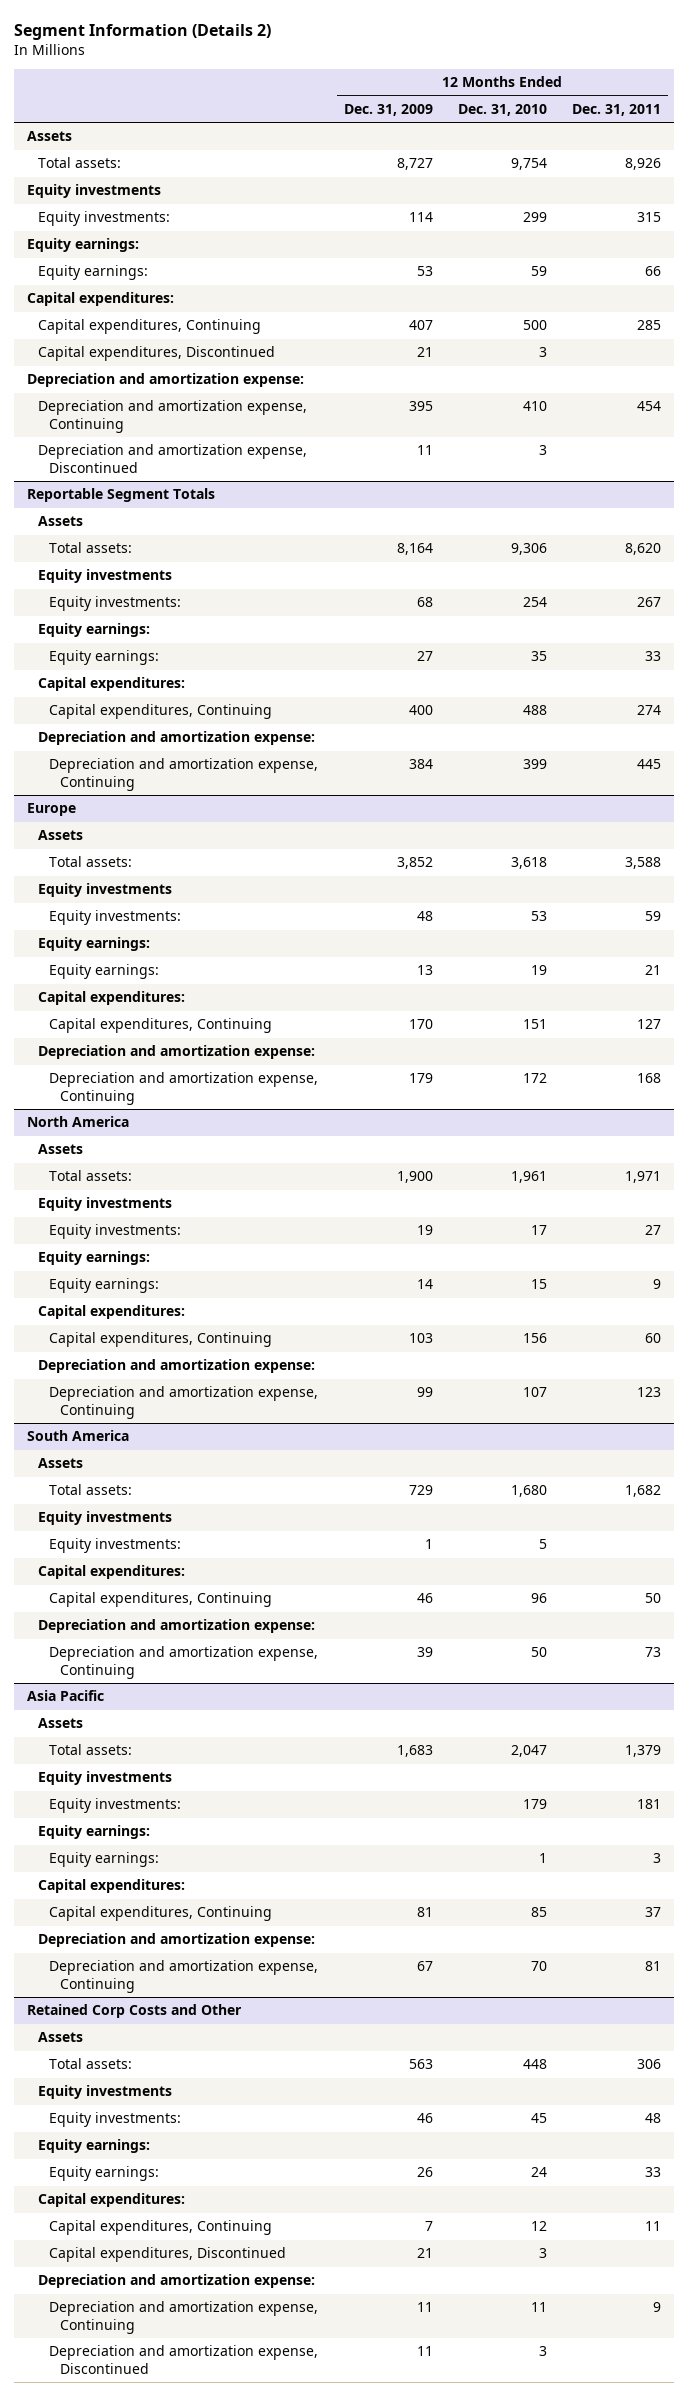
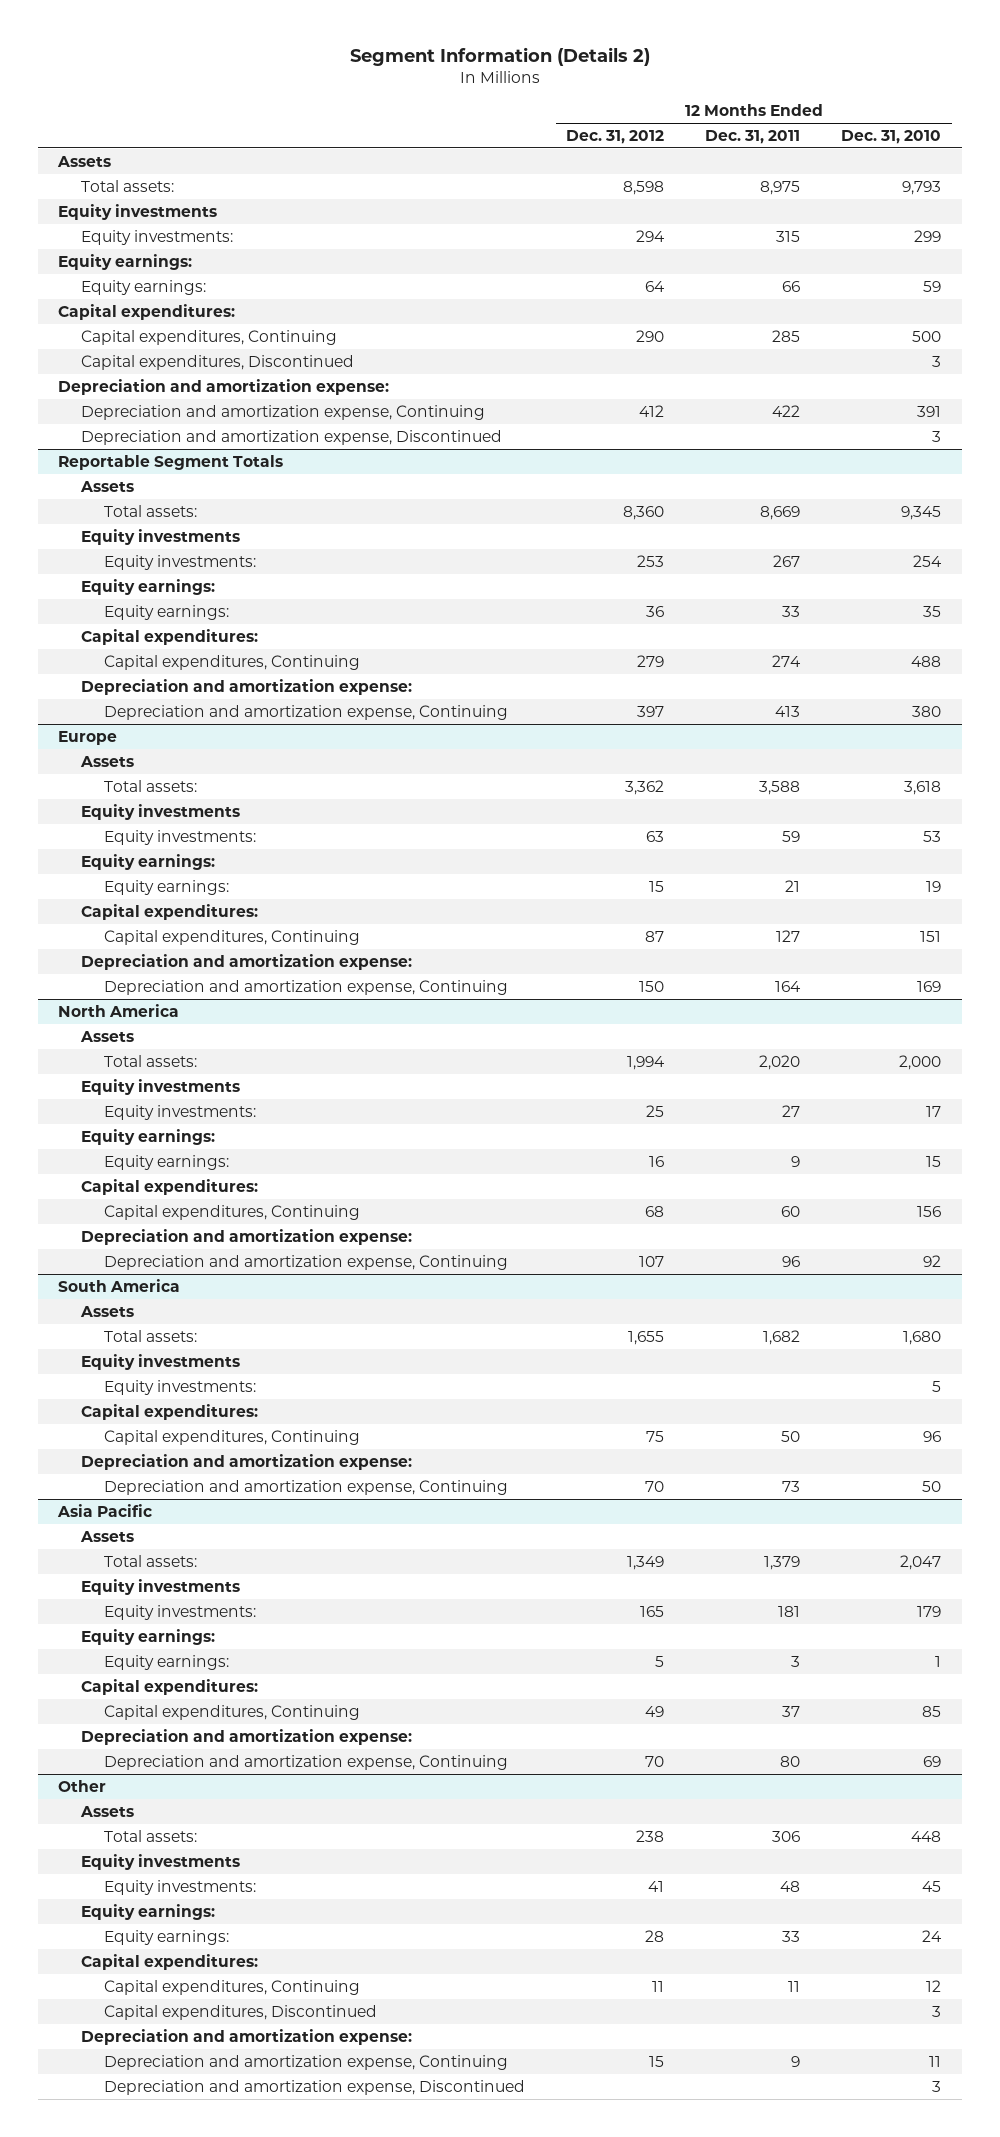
- | 12 Months Ended Dec. 31, 2009 | 12 Months Ended Dec. 31, 2010 | 12 Months Ended Dec. 31, 2011
+ | 12 Months Ended Dec. 31, 2012 | 12 Months Ended Dec. 31, 2011 | 12 Months Ended Dec. 31, 2010
- Total assets: | 8,727 | 9,754 | 8,926
+ Total assets: | 8,598 | 8,975 | 9,793
- Depreciation and amortization expense, Continuing | 395 | 410 | 454
+ Depreciation and amortization expense, Continuing | 412 | 422 | 391
@ Reportable Segment Totals
- Total assets: | 8,164 | 9,306 | 8,620
+ Total assets: | 8,360 | 8,669 | 9,345
- Depreciation and amortization expense, Continuing | 384 | 399 | 445
+ Depreciation and amortization expense, Continuing | 397 | 413 | 380
@ Europe
- Depreciation and amortization expense, Continuing | 179 | 172 | 168
+ Depreciation and amortization expense, Continuing | 150 | 164 | 169
@ North America
- Total assets: | 1,900 | 1,961 | 1,971
+ Total assets: | 1,994 | 2,020 | 2,000
- Depreciation and amortization expense, Continuing | 99 | 107 | 123
+ Depreciation and amortization expense, Continuing | 107 | 96 | 92
@ Asia Pacific
- Depreciation and amortization expense, Continuing | 67 | 70 | 81
- Retained Corp Costs and Other
@ Asia Pacific
+ Depreciation and amortization expense, Continuing | 70 | 80 | 69
+ Other

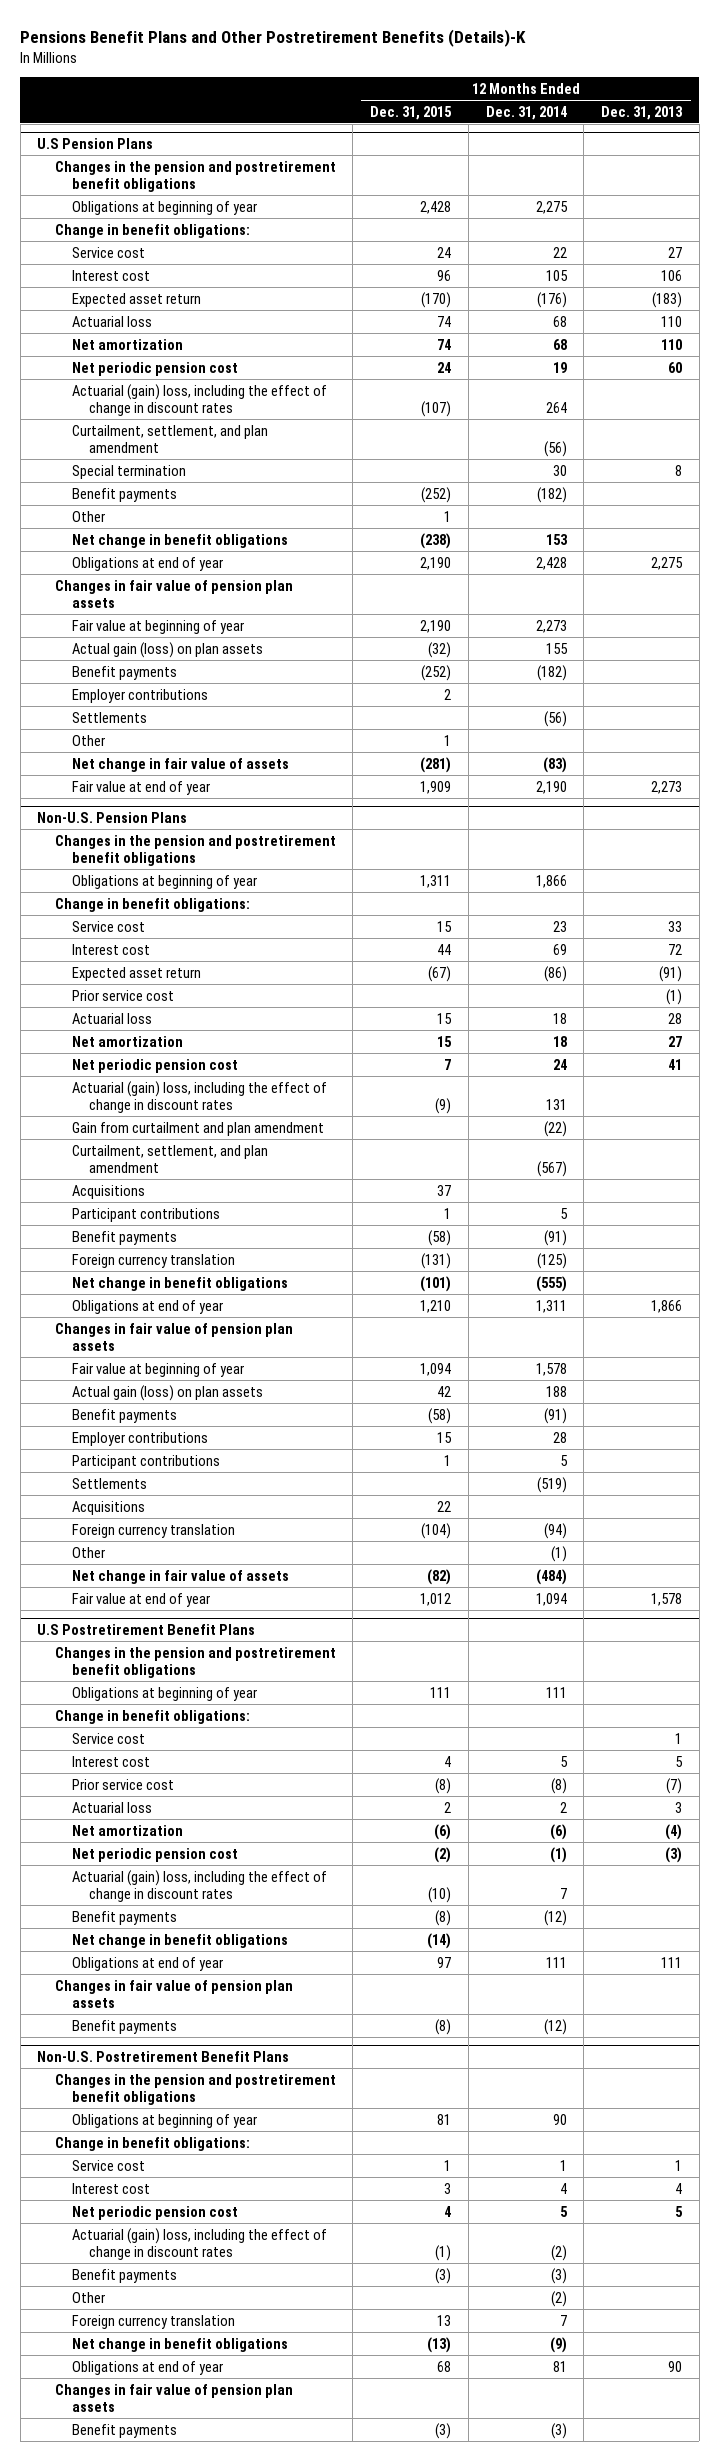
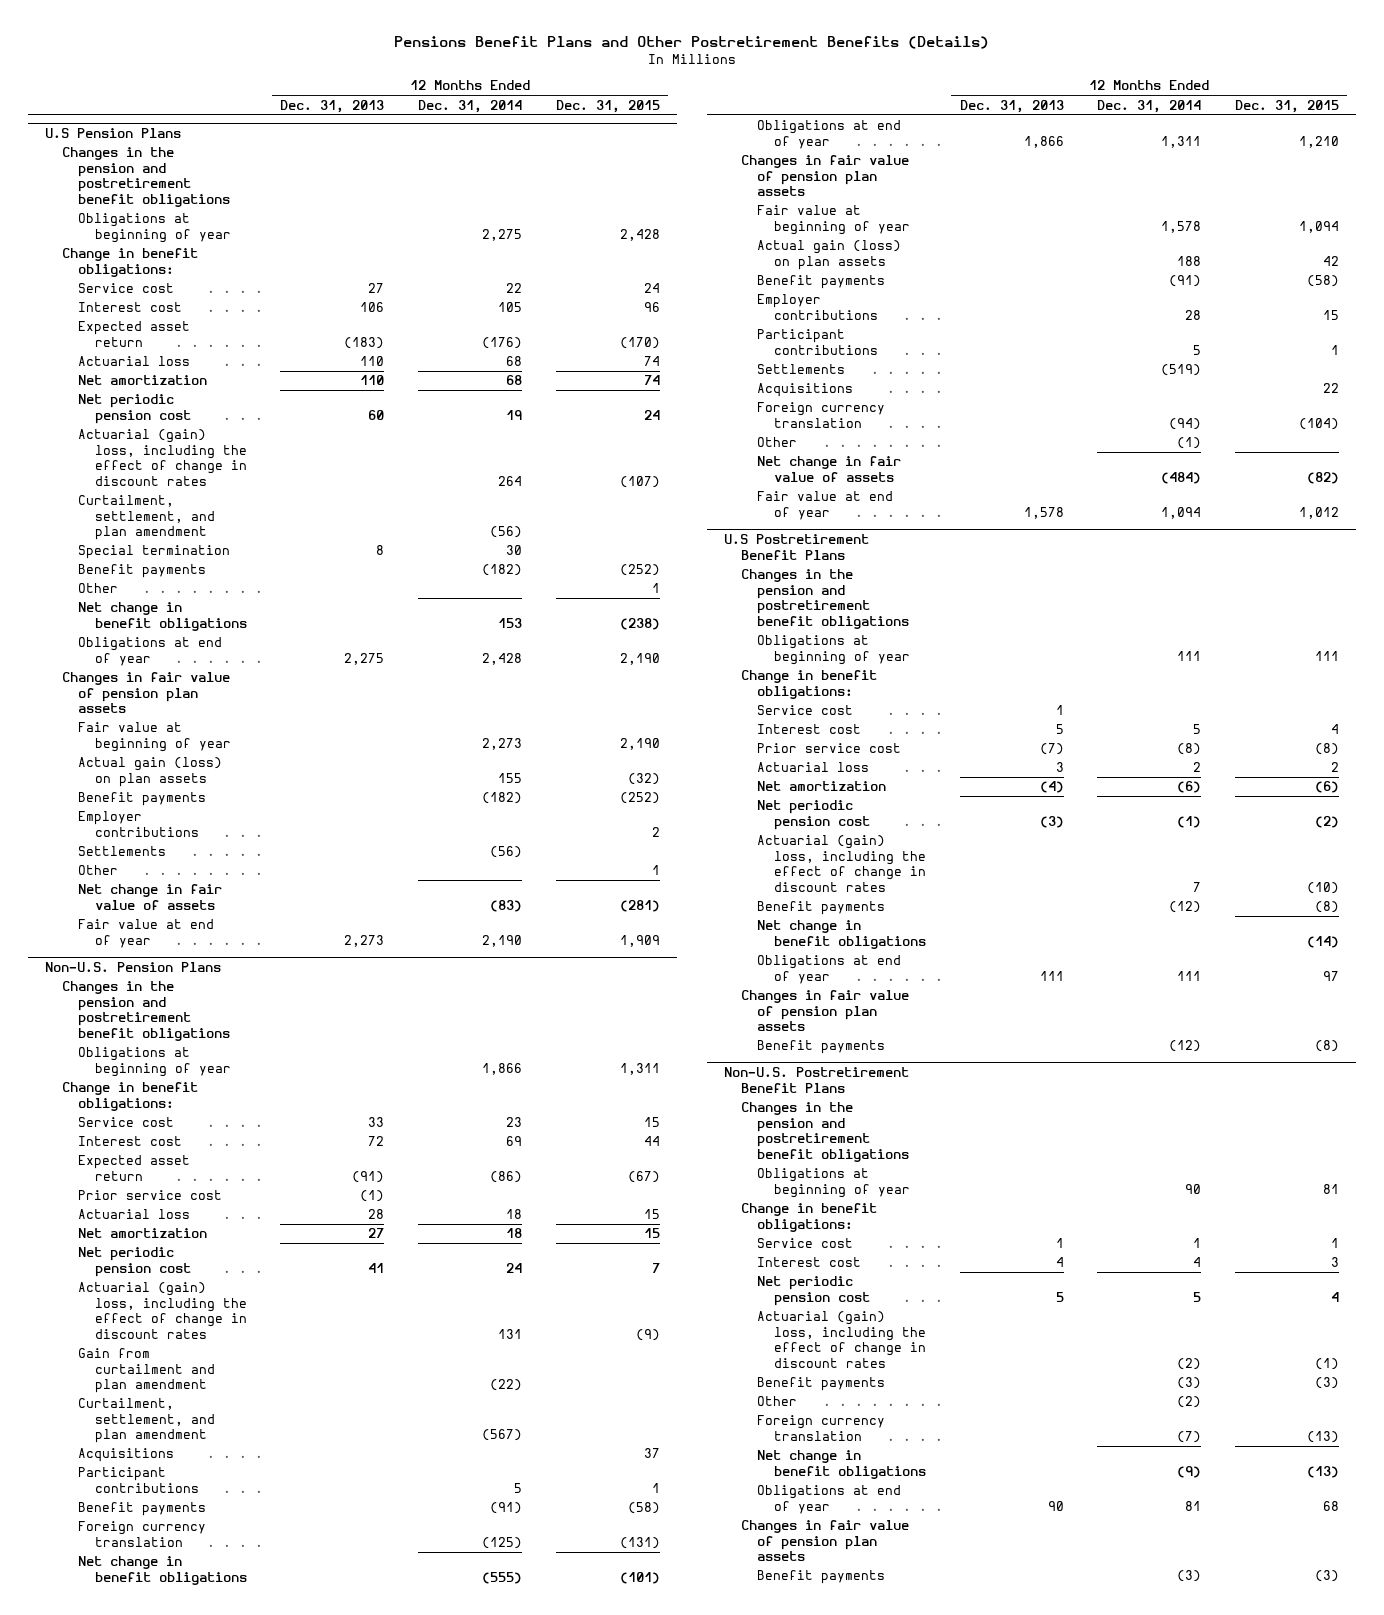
- Pensions Benefit Plans and Other Postretirement Benefits (Details)-K
+ Pensions Benefit Plans and Other Postretirement Benefits (Details)
- | 12 Months Ended Dec. 31, 2015 | 12 Months Ended Dec. 31, 2014 | 12 Months Ended Dec. 31, 2013
+ | 12 Months Ended Dec. 31, 2013 | 12 Months Ended Dec. 31, 2014 | 12 Months Ended Dec. 31, 2015
@ Non-U.S. Postretirement Benefit Plans
- Foreign currency translation | 13 | 7 |
+ Foreign currency translation | | (7) | (13)

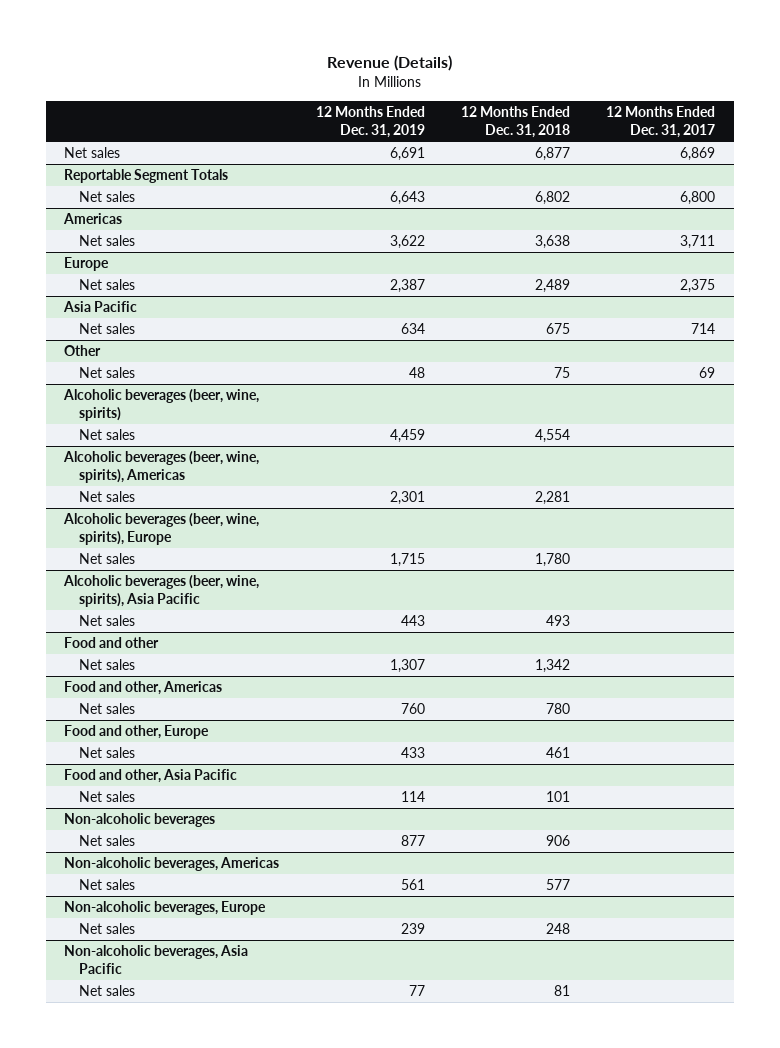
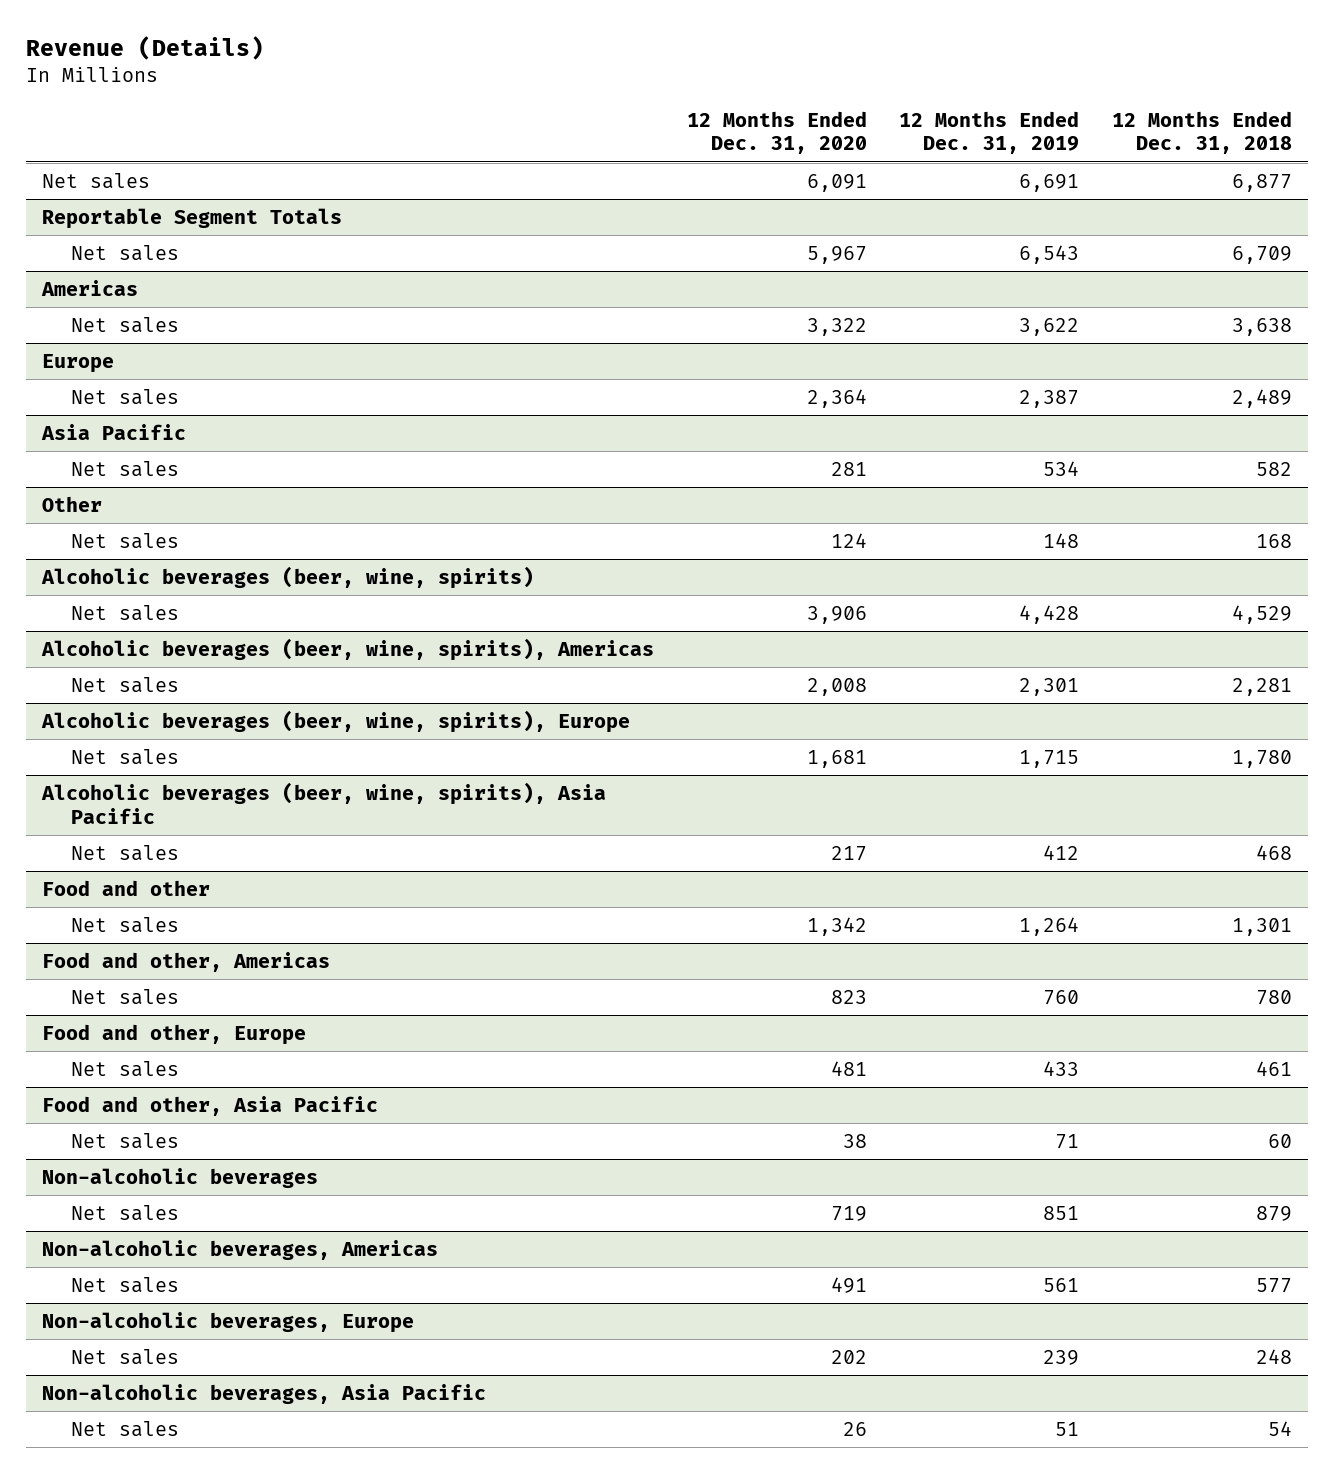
- | 12 Months Ended Dec. 31, 2019 | 12 Months Ended Dec. 31, 2018 | 12 Months Ended Dec. 31, 2017
+ | 12 Months Ended Dec. 31, 2020 | 12 Months Ended Dec. 31, 2019 | 12 Months Ended Dec. 31, 2018
@ Reportable Segment Totals
- Net sales | 6,643 | 6,802 | 6,800
+ Net sales | 5,967 | 6,543 | 6,709
@ Asia Pacific
- Net sales | 634 | 675 | 714
+ Net sales | 281 | 534 | 582
@ Other
- Net sales | 48 | 75 | 69
+ Net sales | 124 | 148 | 168
@ Alcoholic beverages (beer, wine, spirits)
- Net sales | 4,459 | 4,554 |
+ Net sales | 3,906 | 4,428 | 4,529
@ Alcoholic beverages (beer, wine, spirits), Asia Pacific
- Net sales | 443 | 493 |
+ Net sales | 217 | 412 | 468
@ Food and other
- Net sales | 1,307 | 1,342 |
+ Net sales | 1,342 | 1,264 | 1,301
@ Food and other, Asia Pacific
- Net sales | 114 | 101 |
+ Net sales | 38 | 71 | 60
@ Non-alcoholic beverages
- Net sales | 877 | 906 |
+ Net sales | 719 | 851 | 879
@ Non-alcoholic beverages, Asia Pacific
- Net sales | 77 | 81 |
+ Net sales | 26 | 51 | 54

